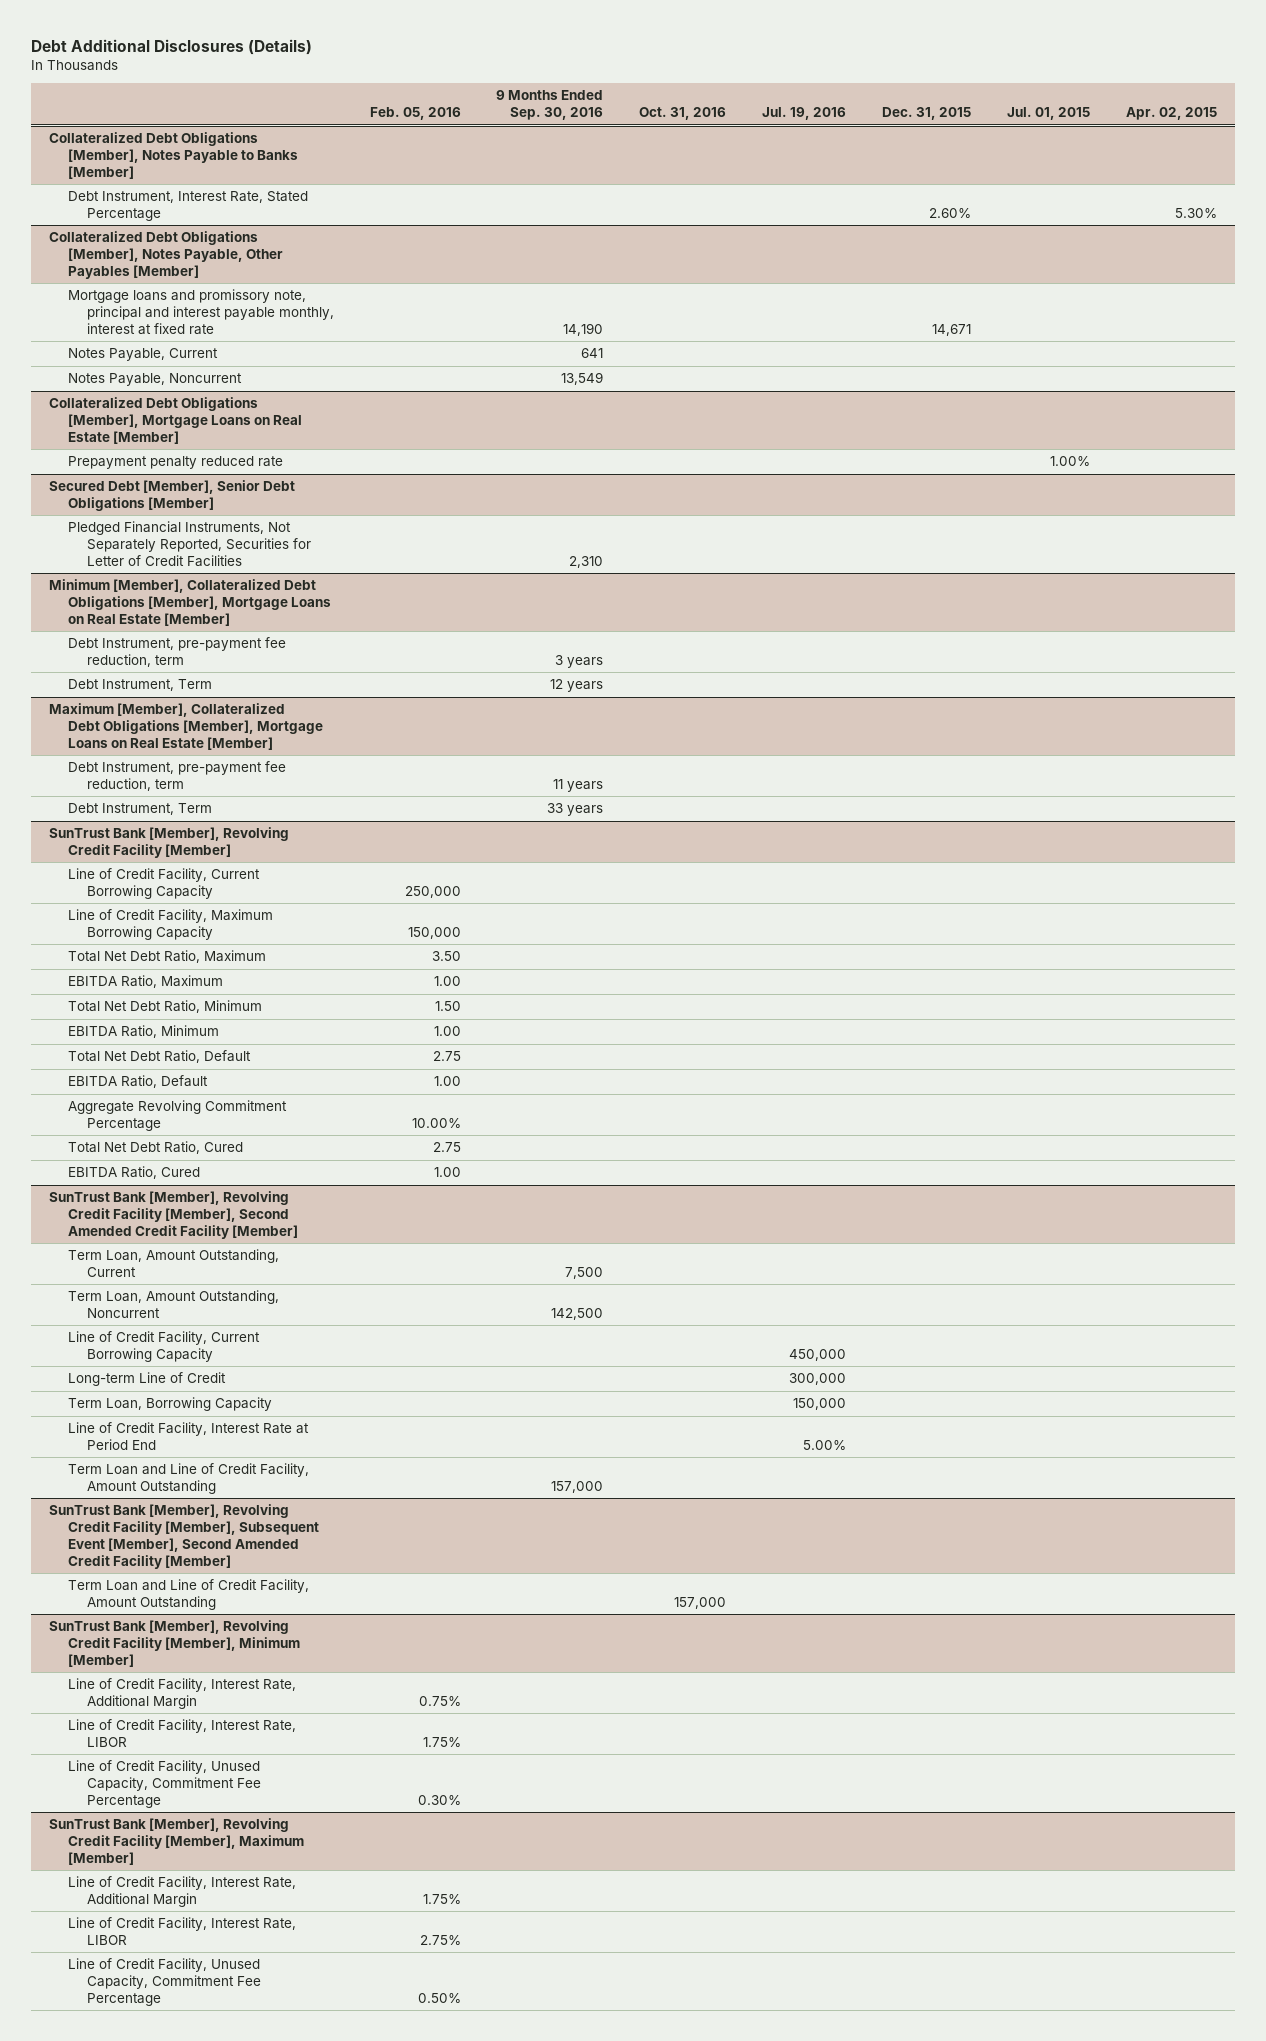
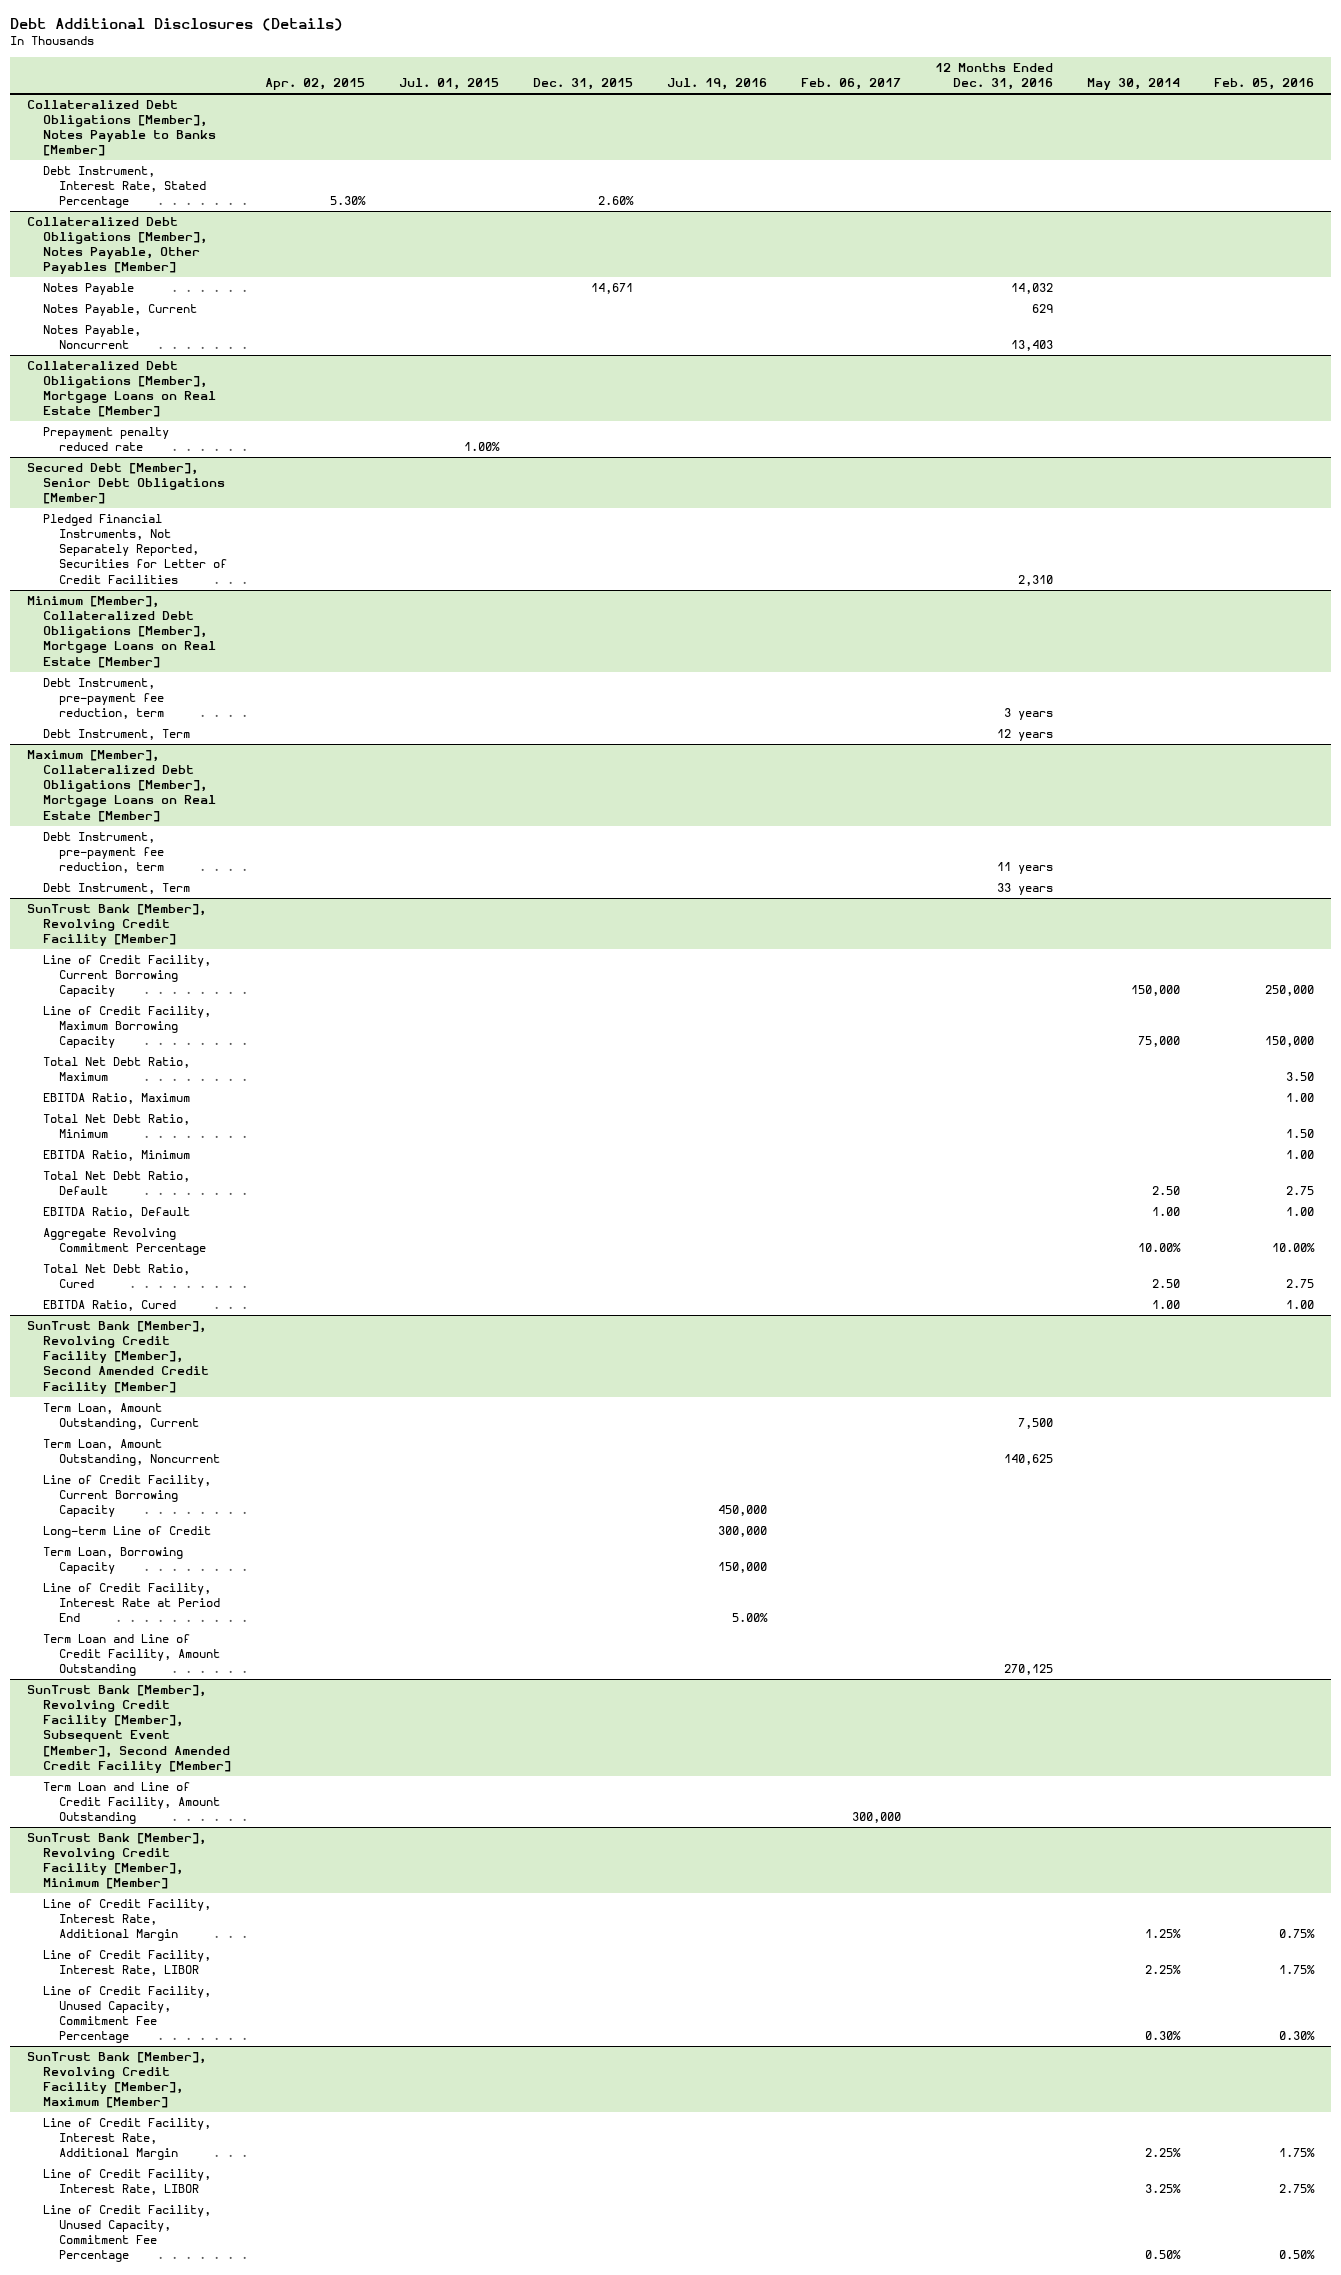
- | Feb. 05, 2016 | 9 Months Ended Sep. 30, 2016 | Oct. 31, 2016 | Jul. 19, 2016 | Dec. 31, 2015 | Jul. 01, 2015 | Apr. 02, 2015
+ | Apr. 02, 2015 | Jul. 01, 2015 | Dec. 31, 2015 | Jul. 19, 2016 | Feb. 06, 2017 | 12 Months Ended Dec. 31, 2016 | May 30, 2014 | Feb. 05, 2016
@ Collateralized Debt Obligations [Member], Notes Payable, Other Payables [Member]
- Mortgage loans and promissory note, principal and interest payable monthly, interest at fixed rate | | 14,190 | | | 14,671 | |
+ Notes Payable | | | 14,671 | | | 14,032 | |

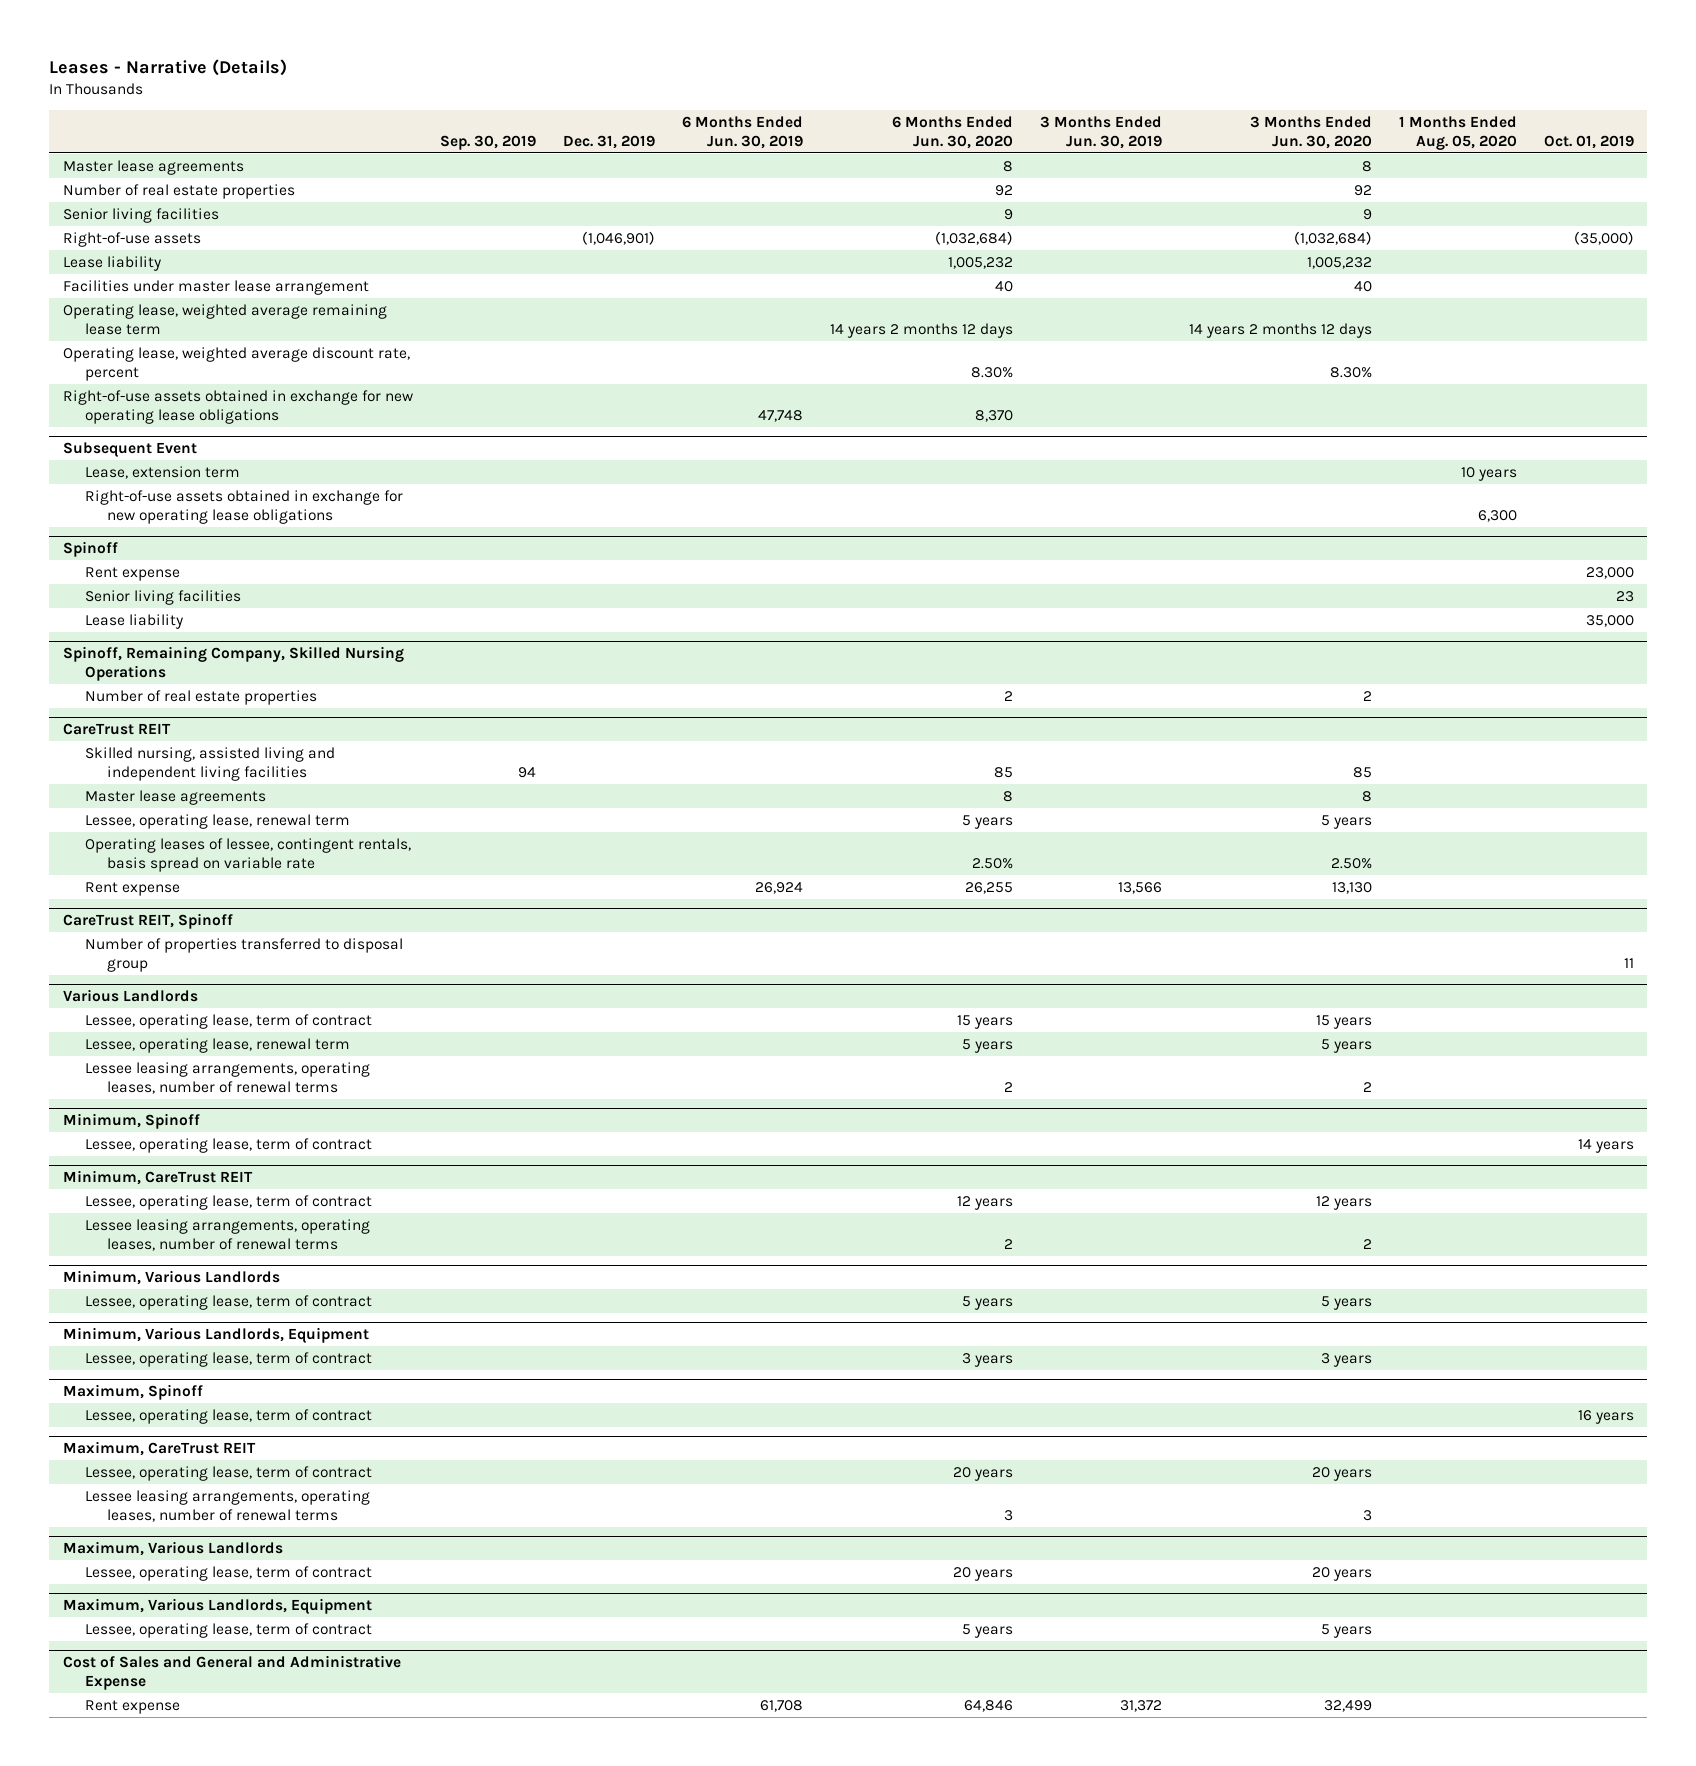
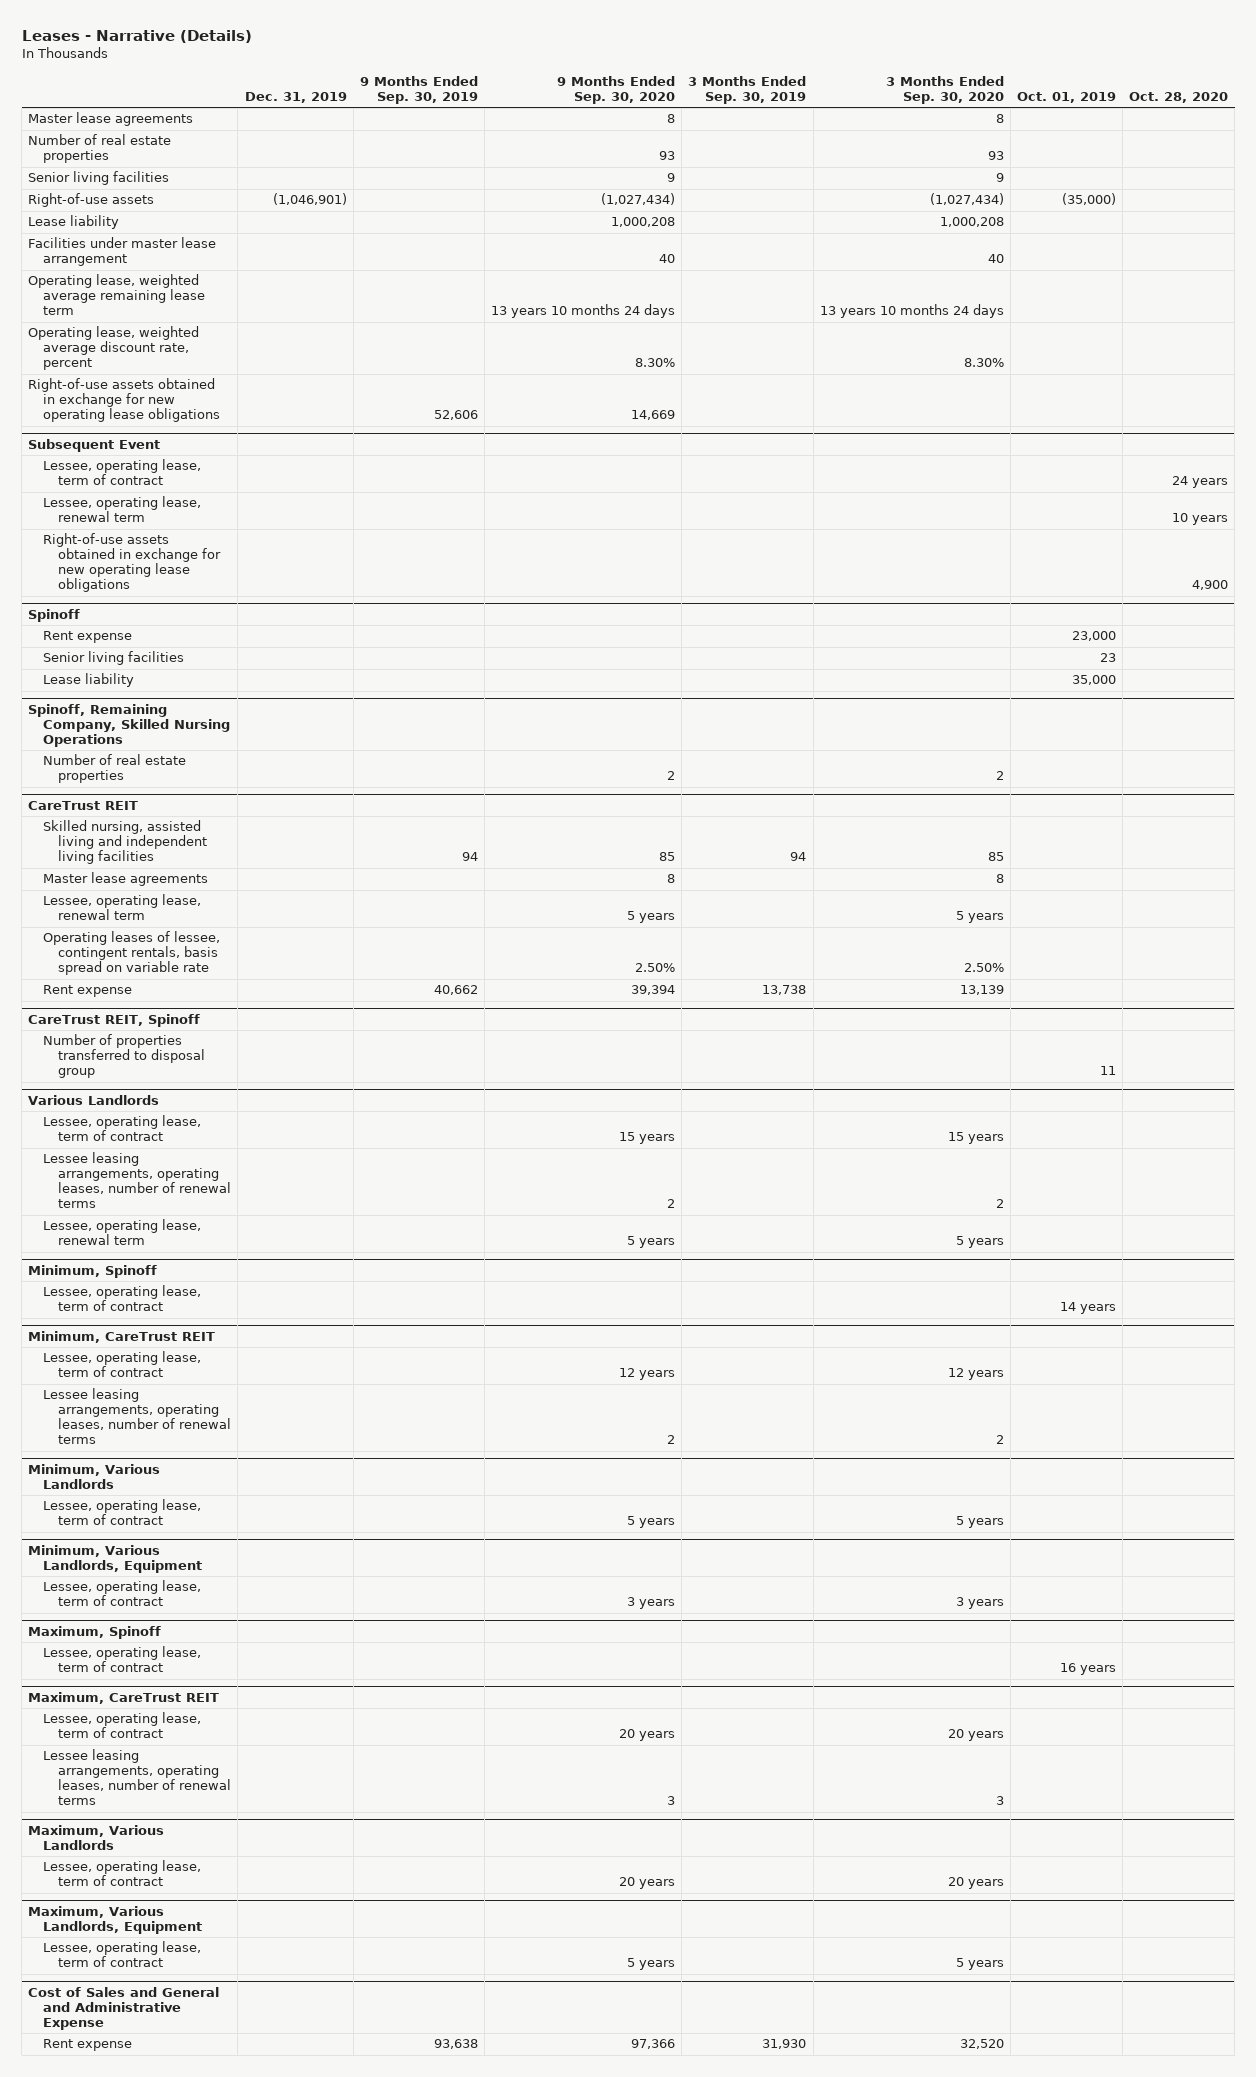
- | Sep. 30, 2019 | Dec. 31, 2019 | 6 Months Ended Jun. 30, 2019 | 6 Months Ended Jun. 30, 2020 | 3 Months Ended Jun. 30, 2019 | 3 Months Ended Jun. 30, 2020 | 1 Months Ended Aug. 05, 2020 | Oct. 01, 2019
+ | Dec. 31, 2019 | 9 Months Ended Sep. 30, 2019 | 9 Months Ended Sep. 30, 2020 | 3 Months Ended Sep. 30, 2019 | 3 Months Ended Sep. 30, 2020 | Oct. 01, 2019 | Oct. 28, 2020
@ Subsequent Event
- Lease, extension term | | | | | | | 10 years |
+ Lessee, operating lease, term of contract | | | | | | | 24 years
+ Lessee, operating lease, renewal term | | | | | | | 10 years
@ Various Landlords
moved down: Lessee, operating lease, renewal term | | | 5 years | | 5 years | |

